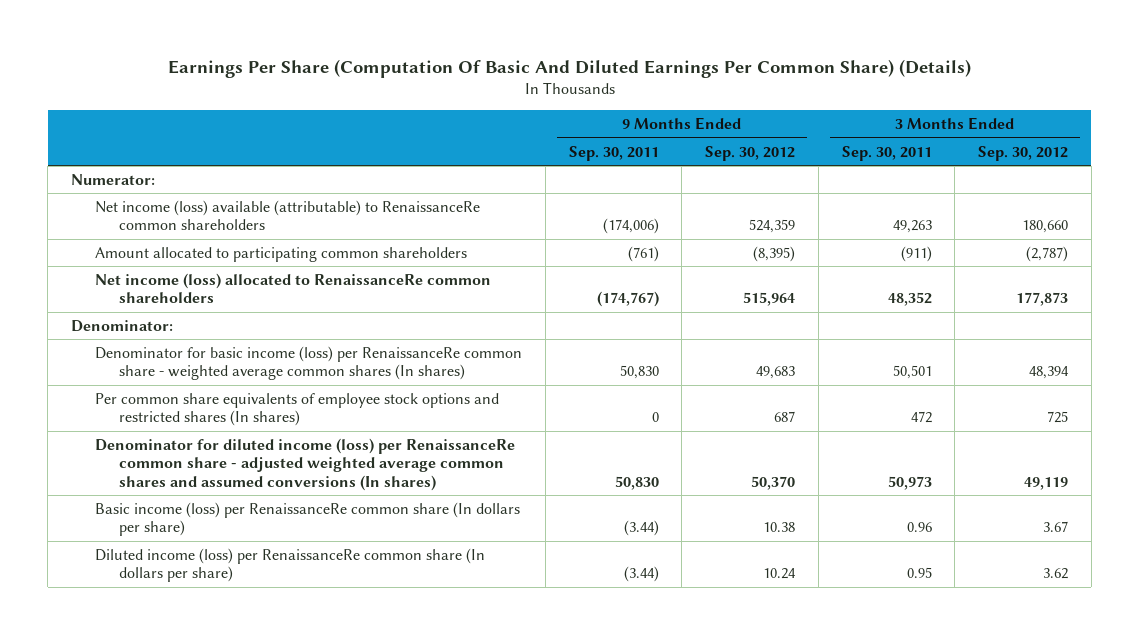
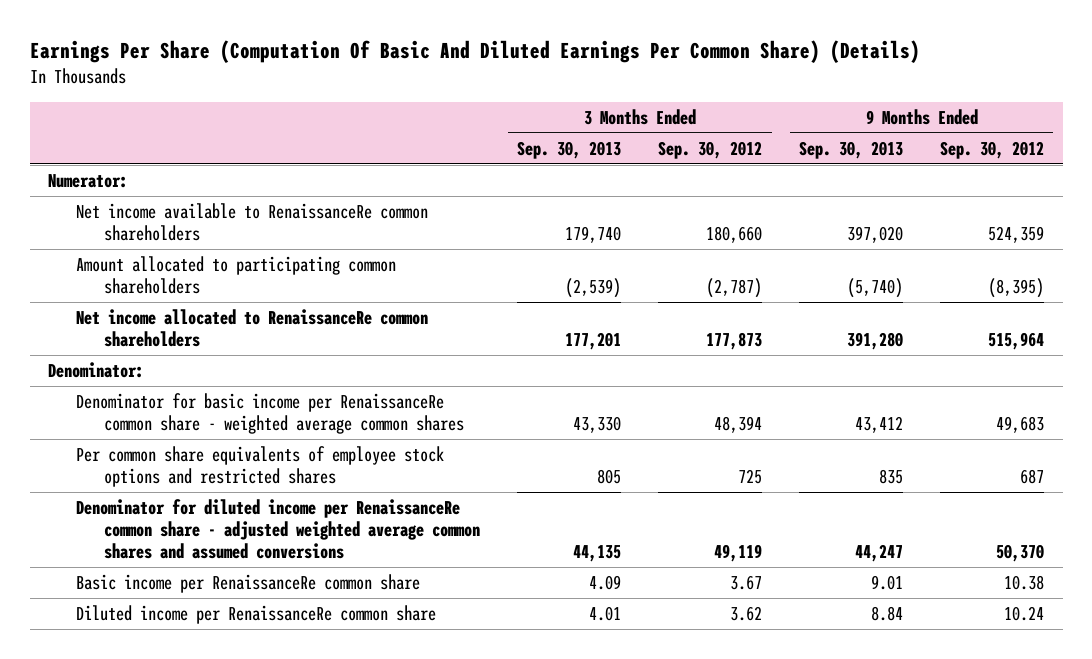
- | 9 Months Ended Sep. 30, 2011 | 9 Months Ended Sep. 30, 2012 | 3 Months Ended Sep. 30, 2011 | 3 Months Ended Sep. 30, 2012
+ | 3 Months Ended Sep. 30, 2013 | 3 Months Ended Sep. 30, 2012 | 9 Months Ended Sep. 30, 2013 | 9 Months Ended Sep. 30, 2012
- Net income (loss) available (attributable) to RenaissanceRe common shareholders | (174,006) | 524,359 | 49,263 | 180,660
+ Net income available to RenaissanceRe common shareholders | 179,740 | 180,660 | 397,020 | 524,359
- Net income (loss) allocated to RenaissanceRe common shareholders | (174,767) | 515,964 | 48,352 | 177,873
+ Net income allocated to RenaissanceRe common shareholders | 177,201 | 177,873 | 391,280 | 515,964
- Denominator for basic income (loss) per RenaissanceRe common share - weighted average common shares (In shares) | 50,830 | 49,683 | 50,501 | 48,394
- Per common share equivalents of employee stock options and restricted shares (In shares) | 0 | 687 | 472 | 725
- Denominator for diluted income (loss) per RenaissanceRe common share - adjusted weighted average common shares and assumed conversions (In shares) | 50,830 | 50,370 | 50,973 | 49,119
- Basic income (loss) per RenaissanceRe common share (In dollars per share) | (3.44) | 10.38 | 0.96 | 3.67
- Diluted income (loss) per RenaissanceRe common share (In dollars per share) | (3.44) | 10.24 | 0.95 | 3.62
+ Denominator for basic income per RenaissanceRe common share - weighted average common shares | 43,330 | 48,394 | 43,412 | 49,683
+ Per common share equivalents of employee stock options and restricted shares | 805 | 725 | 835 | 687
+ Denominator for diluted income per RenaissanceRe common share - adjusted weighted average common shares and assumed conversions | 44,135 | 49,119 | 44,247 | 50,370
+ Basic income per RenaissanceRe common share | 4.09 | 3.67 | 9.01 | 10.38
+ Diluted income per RenaissanceRe common share | 4.01 | 3.62 | 8.84 | 10.24

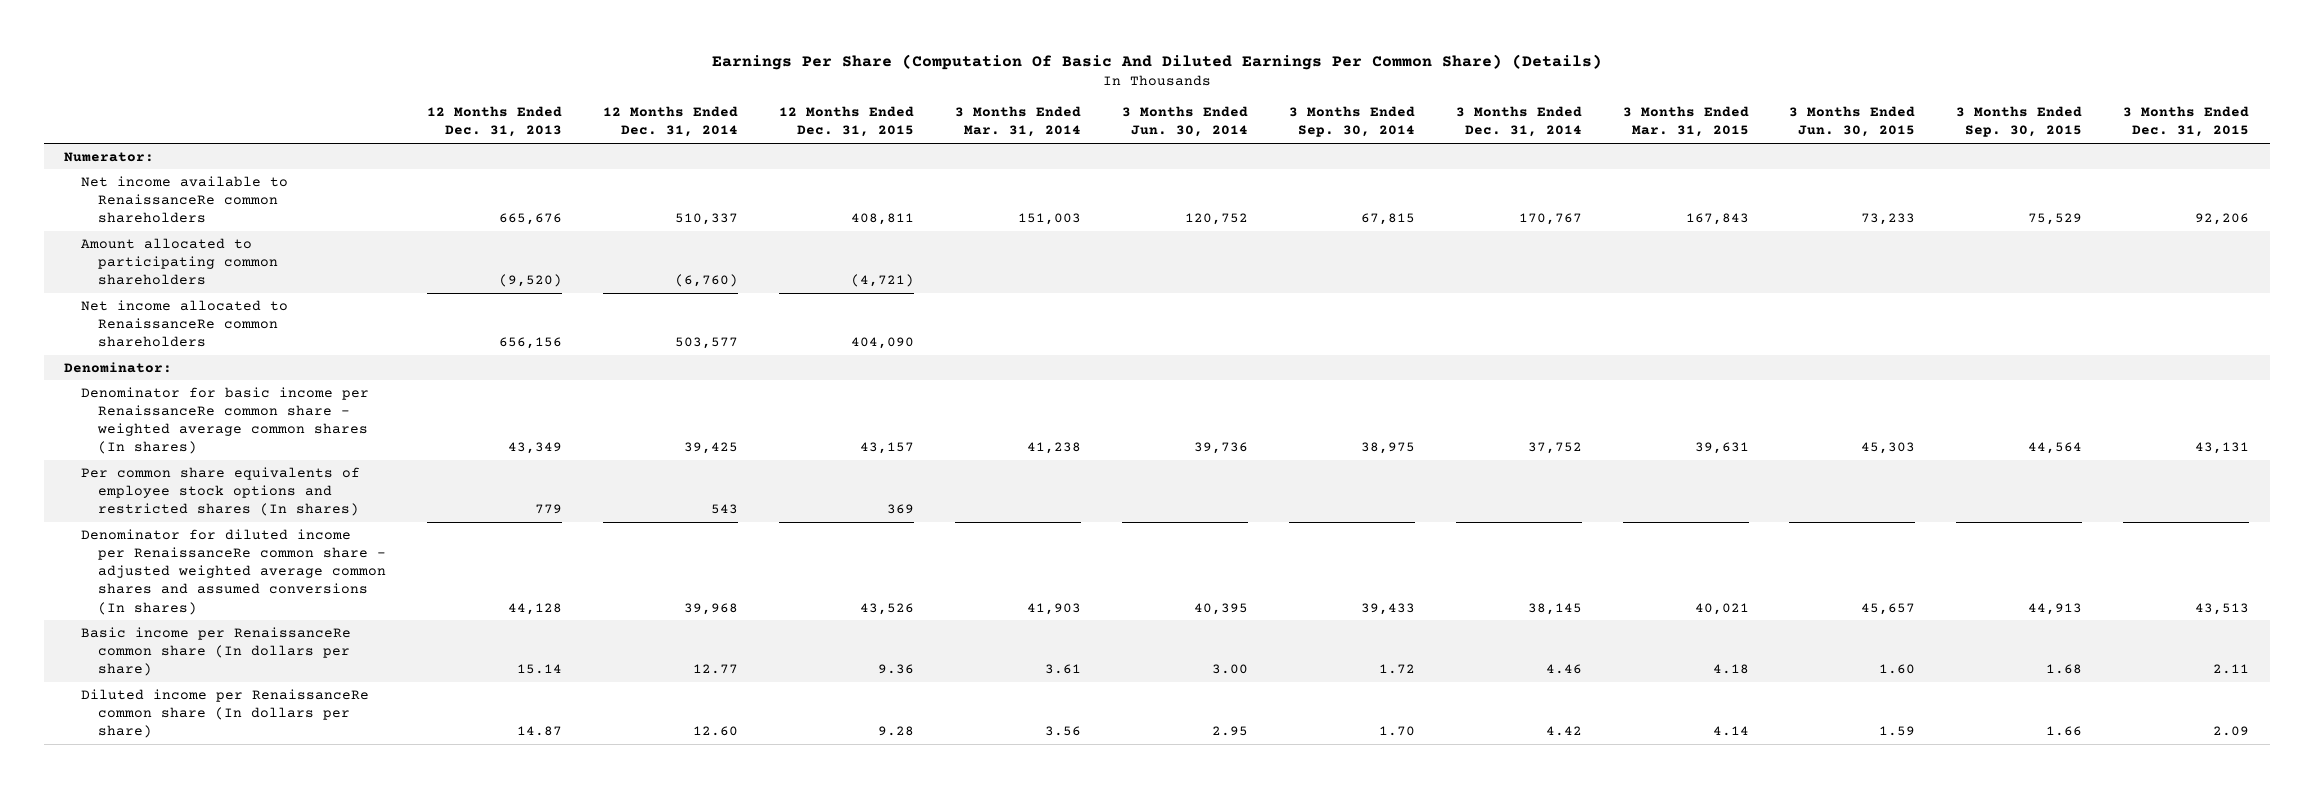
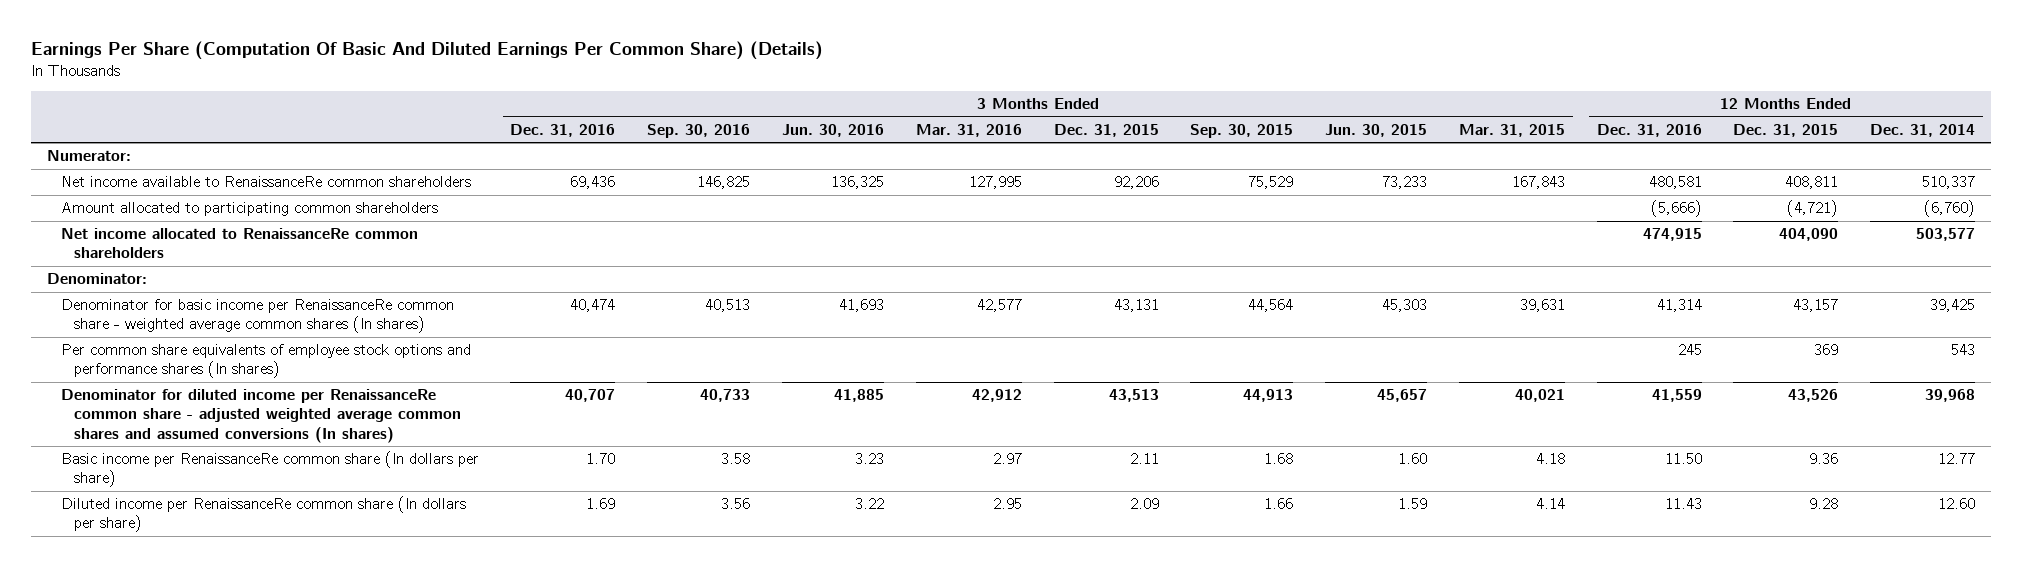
- | 12 Months Ended Dec. 31, 2013 | 12 Months Ended Dec. 31, 2014 | 12 Months Ended Dec. 31, 2015 | 3 Months Ended Mar. 31, 2014 | 3 Months Ended Jun. 30, 2014 | 3 Months Ended Sep. 30, 2014 | 3 Months Ended Dec. 31, 2014 | 3 Months Ended Mar. 31, 2015 | 3 Months Ended Jun. 30, 2015 | 3 Months Ended Sep. 30, 2015 | 3 Months Ended Dec. 31, 2015
+ | 3 Months Ended Dec. 31, 2016 | 3 Months Ended Sep. 30, 2016 | 3 Months Ended Jun. 30, 2016 | 3 Months Ended Mar. 31, 2016 | 3 Months Ended Dec. 31, 2015 | 3 Months Ended Sep. 30, 2015 | 3 Months Ended Jun. 30, 2015 | 3 Months Ended Mar. 31, 2015 | 12 Months Ended Dec. 31, 2016 | 12 Months Ended Dec. 31, 2015 | 12 Months Ended Dec. 31, 2014
- Per common share equivalents of employee stock options and restricted shares (In shares) | 779 | 543 | 369 | | | | | | | |
+ Per common share equivalents of employee stock options and performance shares (In shares) | | | | | | | | | 245 | 369 | 543

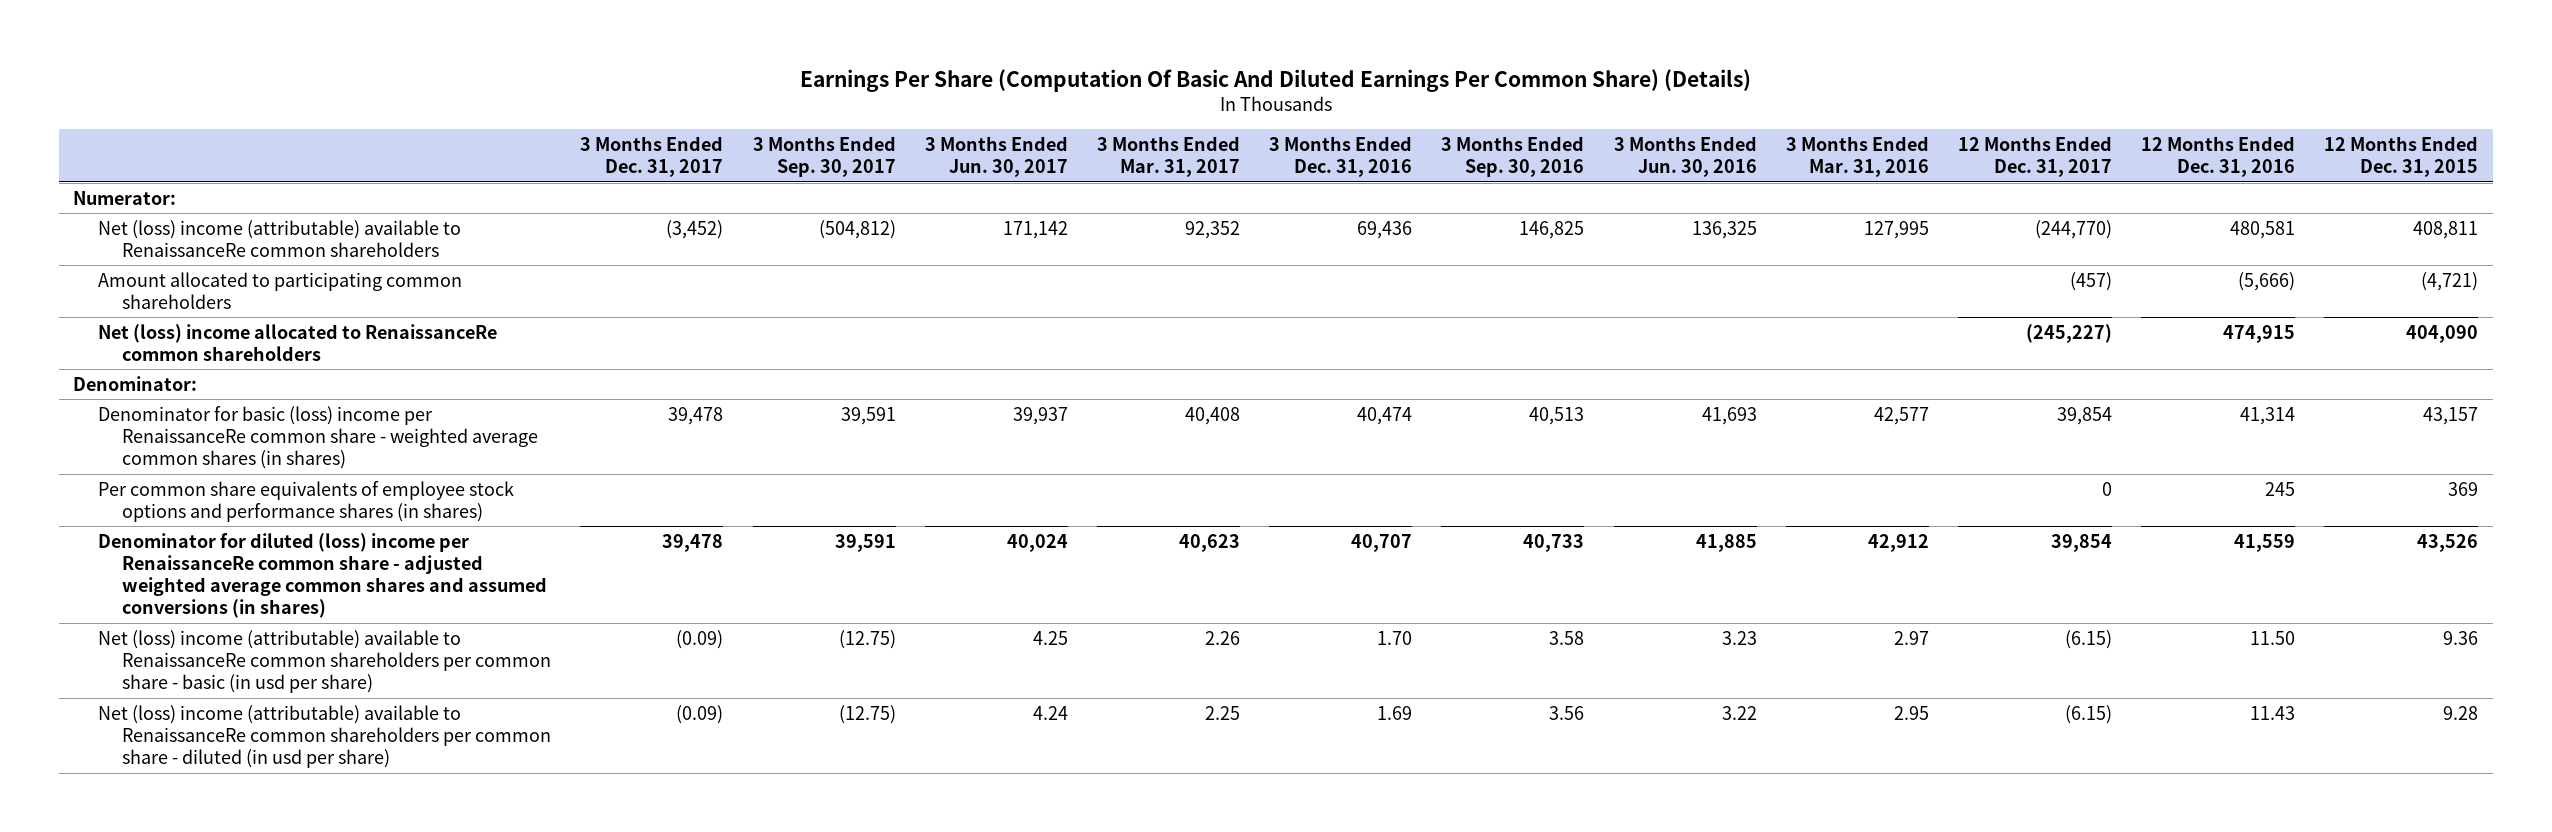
- | 3 Months Ended Dec. 31, 2016 | 3 Months Ended Sep. 30, 2016 | 3 Months Ended Jun. 30, 2016 | 3 Months Ended Mar. 31, 2016 | 3 Months Ended Dec. 31, 2015 | 3 Months Ended Sep. 30, 2015 | 3 Months Ended Jun. 30, 2015 | 3 Months Ended Mar. 31, 2015 | 12 Months Ended Dec. 31, 2016 | 12 Months Ended Dec. 31, 2015 | 12 Months Ended Dec. 31, 2014
+ | 3 Months Ended Dec. 31, 2017 | 3 Months Ended Sep. 30, 2017 | 3 Months Ended Jun. 30, 2017 | 3 Months Ended Mar. 31, 2017 | 3 Months Ended Dec. 31, 2016 | 3 Months Ended Sep. 30, 2016 | 3 Months Ended Jun. 30, 2016 | 3 Months Ended Mar. 31, 2016 | 12 Months Ended Dec. 31, 2017 | 12 Months Ended Dec. 31, 2016 | 12 Months Ended Dec. 31, 2015
- Net income available to RenaissanceRe common shareholders | 69,436 | 146,825 | 136,325 | 127,995 | 92,206 | 75,529 | 73,233 | 167,843 | 480,581 | 408,811 | 510,337
+ Net (loss) income (attributable) available to RenaissanceRe common shareholders | (3,452) | (504,812) | 171,142 | 92,352 | 69,436 | 146,825 | 136,325 | 127,995 | (244,770) | 480,581 | 408,811
- Net income allocated to RenaissanceRe common shareholders | | | | | | | | | 474,915 | 404,090 | 503,577
+ Net (loss) income allocated to RenaissanceRe common shareholders | | | | | | | | | (245,227) | 474,915 | 404,090
- Denominator for basic income per RenaissanceRe common share - weighted average common shares (In shares) | 40,474 | 40,513 | 41,693 | 42,577 | 43,131 | 44,564 | 45,303 | 39,631 | 41,314 | 43,157 | 39,425
- Per common share equivalents of employee stock options and performance shares (In shares) | | | | | | | | | 245 | 369 | 543
- Denominator for diluted income per RenaissanceRe common share - adjusted weighted average common shares and assumed conversions (In shares) | 40,707 | 40,733 | 41,885 | 42,912 | 43,513 | 44,913 | 45,657 | 40,021 | 41,559 | 43,526 | 39,968
- Basic income per RenaissanceRe common share (In dollars per share) | 1.70 | 3.58 | 3.23 | 2.97 | 2.11 | 1.68 | 1.60 | 4.18 | 11.50 | 9.36 | 12.77
- Diluted income per RenaissanceRe common share (In dollars per share) | 1.69 | 3.56 | 3.22 | 2.95 | 2.09 | 1.66 | 1.59 | 4.14 | 11.43 | 9.28 | 12.60
+ Denominator for basic (loss) income per RenaissanceRe common share - weighted average common shares (in shares) | 39,478 | 39,591 | 39,937 | 40,408 | 40,474 | 40,513 | 41,693 | 42,577 | 39,854 | 41,314 | 43,157
+ Per common share equivalents of employee stock options and performance shares (in shares) | | | | | | | | | 0 | 245 | 369
+ Denominator for diluted (loss) income per RenaissanceRe common share - adjusted weighted average common shares and assumed conversions (in shares) | 39,478 | 39,591 | 40,024 | 40,623 | 40,707 | 40,733 | 41,885 | 42,912 | 39,854 | 41,559 | 43,526
+ Net (loss) income (attributable) available to RenaissanceRe common shareholders per common share - basic (in usd per share) | (0.09) | (12.75) | 4.25 | 2.26 | 1.70 | 3.58 | 3.23 | 2.97 | (6.15) | 11.50 | 9.36
+ Net (loss) income (attributable) available to RenaissanceRe common shareholders per common share - diluted (in usd per share) | (0.09) | (12.75) | 4.24 | 2.25 | 1.69 | 3.56 | 3.22 | 2.95 | (6.15) | 11.43 | 9.28

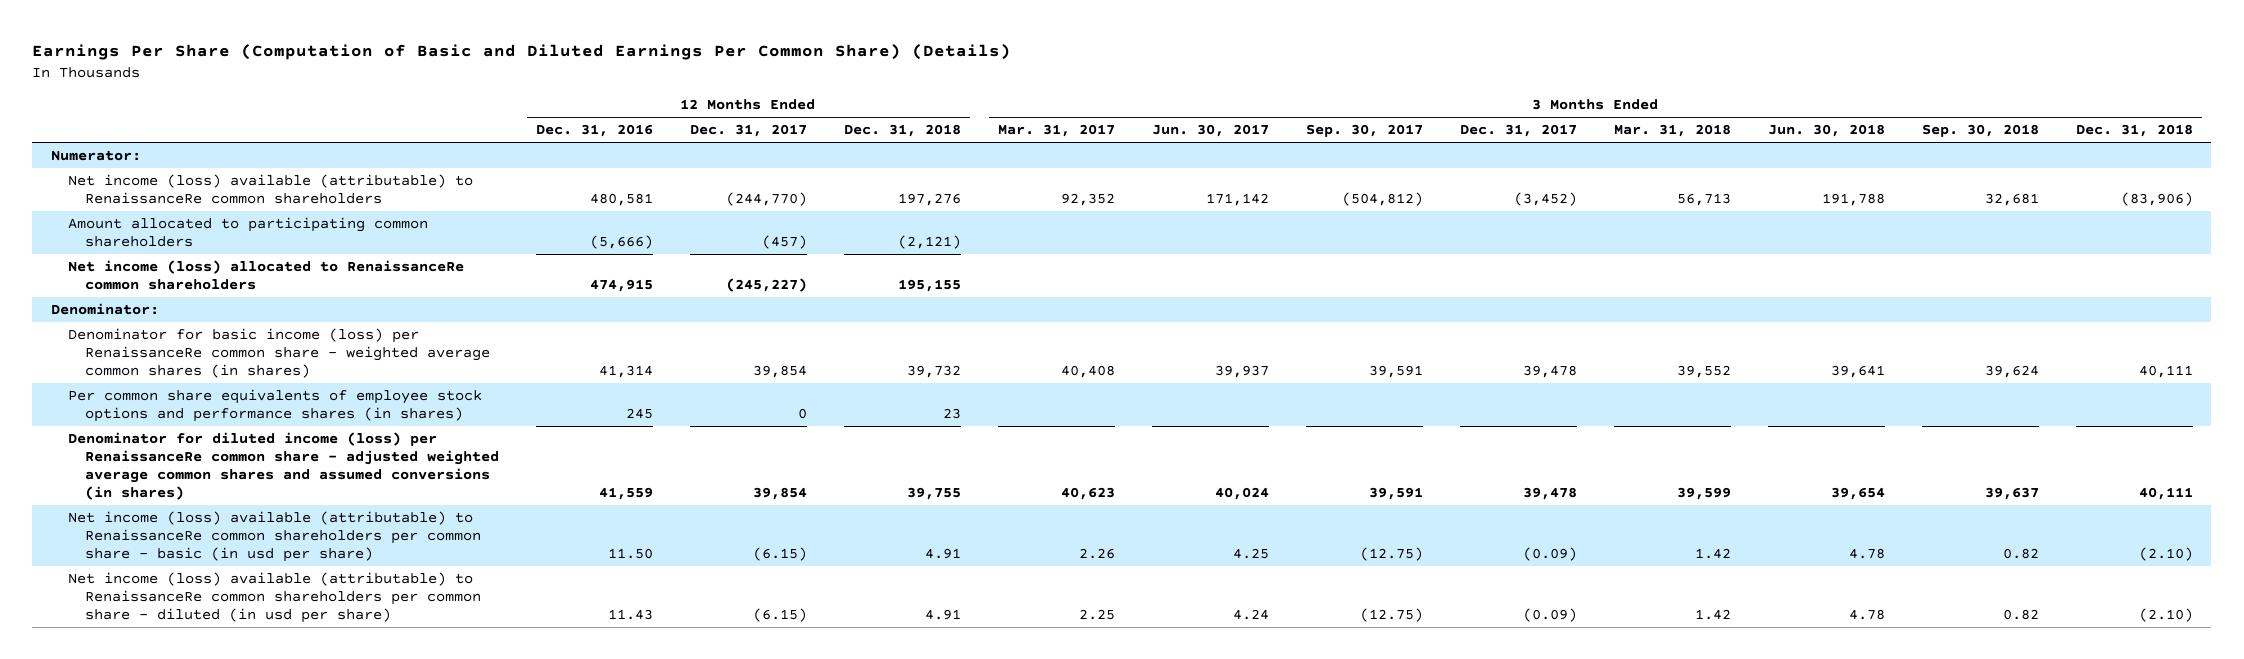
- Earnings Per Share (Computation Of Basic And Diluted Earnings Per Common Share) (Details)
+ Earnings Per Share (Computation of Basic and Diluted Earnings Per Common Share) (Details)
- | 3 Months Ended Dec. 31, 2017 | 3 Months Ended Sep. 30, 2017 | 3 Months Ended Jun. 30, 2017 | 3 Months Ended Mar. 31, 2017 | 3 Months Ended Dec. 31, 2016 | 3 Months Ended Sep. 30, 2016 | 3 Months Ended Jun. 30, 2016 | 3 Months Ended Mar. 31, 2016 | 12 Months Ended Dec. 31, 2017 | 12 Months Ended Dec. 31, 2016 | 12 Months Ended Dec. 31, 2015
+ | 12 Months Ended Dec. 31, 2016 | 12 Months Ended Dec. 31, 2017 | 12 Months Ended Dec. 31, 2018 | 3 Months Ended Mar. 31, 2017 | 3 Months Ended Jun. 30, 2017 | 3 Months Ended Sep. 30, 2017 | 3 Months Ended Dec. 31, 2017 | 3 Months Ended Mar. 31, 2018 | 3 Months Ended Jun. 30, 2018 | 3 Months Ended Sep. 30, 2018 | 3 Months Ended Dec. 31, 2018
- Net (loss) income (attributable) available to RenaissanceRe common shareholders | (3,452) | (504,812) | 171,142 | 92,352 | 69,436 | 146,825 | 136,325 | 127,995 | (244,770) | 480,581 | 408,811
+ Net income (loss) available (attributable) to RenaissanceRe common shareholders | 480,581 | (244,770) | 197,276 | 92,352 | 171,142 | (504,812) | (3,452) | 56,713 | 191,788 | 32,681 | (83,906)
- Net (loss) income allocated to RenaissanceRe common shareholders | | | | | | | | | (245,227) | 474,915 | 404,090
+ Net income (loss) allocated to RenaissanceRe common shareholders | 474,915 | (245,227) | 195,155 | | | | | | | |
- Denominator for basic (loss) income per RenaissanceRe common share - weighted average common shares (in shares) | 39,478 | 39,591 | 39,937 | 40,408 | 40,474 | 40,513 | 41,693 | 42,577 | 39,854 | 41,314 | 43,157
+ Denominator for basic income (loss) per RenaissanceRe common share - weighted average common shares (in shares) | 41,314 | 39,854 | 39,732 | 40,408 | 39,937 | 39,591 | 39,478 | 39,552 | 39,641 | 39,624 | 40,111
- Denominator for diluted (loss) income per RenaissanceRe common share - adjusted weighted average common shares and assumed conversions (in shares) | 39,478 | 39,591 | 40,024 | 40,623 | 40,707 | 40,733 | 41,885 | 42,912 | 39,854 | 41,559 | 43,526
- Net (loss) income (attributable) available to RenaissanceRe common shareholders per common share - basic (in usd per share) | (0.09) | (12.75) | 4.25 | 2.26 | 1.70 | 3.58 | 3.23 | 2.97 | (6.15) | 11.50 | 9.36
- Net (loss) income (attributable) available to RenaissanceRe common shareholders per common share - diluted (in usd per share) | (0.09) | (12.75) | 4.24 | 2.25 | 1.69 | 3.56 | 3.22 | 2.95 | (6.15) | 11.43 | 9.28
+ Denominator for diluted income (loss) per RenaissanceRe common share - adjusted weighted average common shares and assumed conversions (in shares) | 41,559 | 39,854 | 39,755 | 40,623 | 40,024 | 39,591 | 39,478 | 39,599 | 39,654 | 39,637 | 40,111
+ Net income (loss) available (attributable) to RenaissanceRe common shareholders per common share - basic (in usd per share) | 11.50 | (6.15) | 4.91 | 2.26 | 4.25 | (12.75) | (0.09) | 1.42 | 4.78 | 0.82 | (2.10)
+ Net income (loss) available (attributable) to RenaissanceRe common shareholders per common share - diluted (in usd per share) | 11.43 | (6.15) | 4.91 | 2.25 | 4.24 | (12.75) | (0.09) | 1.42 | 4.78 | 0.82 | (2.10)

